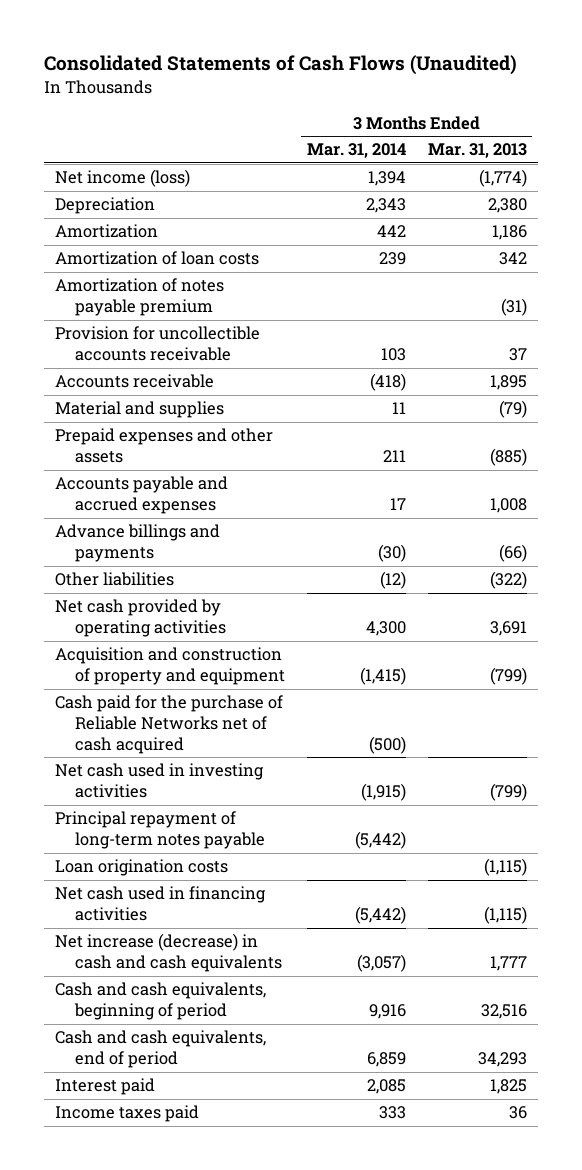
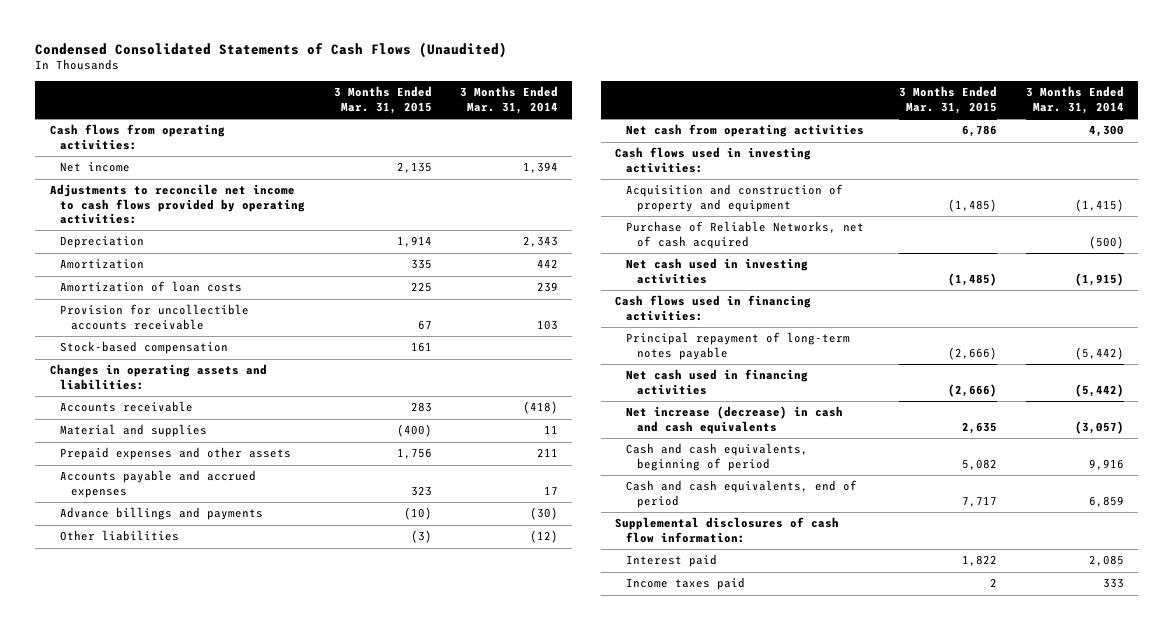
- Consolidated Statements of Cash Flows (Unaudited)
+ Condensed Consolidated Statements of Cash Flows (Unaudited)
- | 3 Months Ended Mar. 31, 2014 | 3 Months Ended Mar. 31, 2013
+ | 3 Months Ended Mar. 31, 2015 | 3 Months Ended Mar. 31, 2014
- Net income (loss) | 1,394 | (1,774)
+ Cash flows from operating activities:
+ Net income | 2,135 | 1,394
+ Adjustments to reconcile net income to cash flows provided by operating activities:
- Amortization of notes payable premium | | (31)
+ Stock-based compensation | 161 |
+ Changes in operating assets and liabilities:
- Net cash provided by operating activities | 4,300 | 3,691
+ Net cash from operating activities | 6,786 | 4,300
+ Cash flows used in investing activities:
- Cash paid for the purchase of Reliable Networks net of cash acquired | (500) |
+ Purchase of Reliable Networks, net of cash acquired | | (500)
+ Cash flows used in financing activities:
- Loan origination costs | | (1,115)
+ Supplemental disclosures of cash flow information:

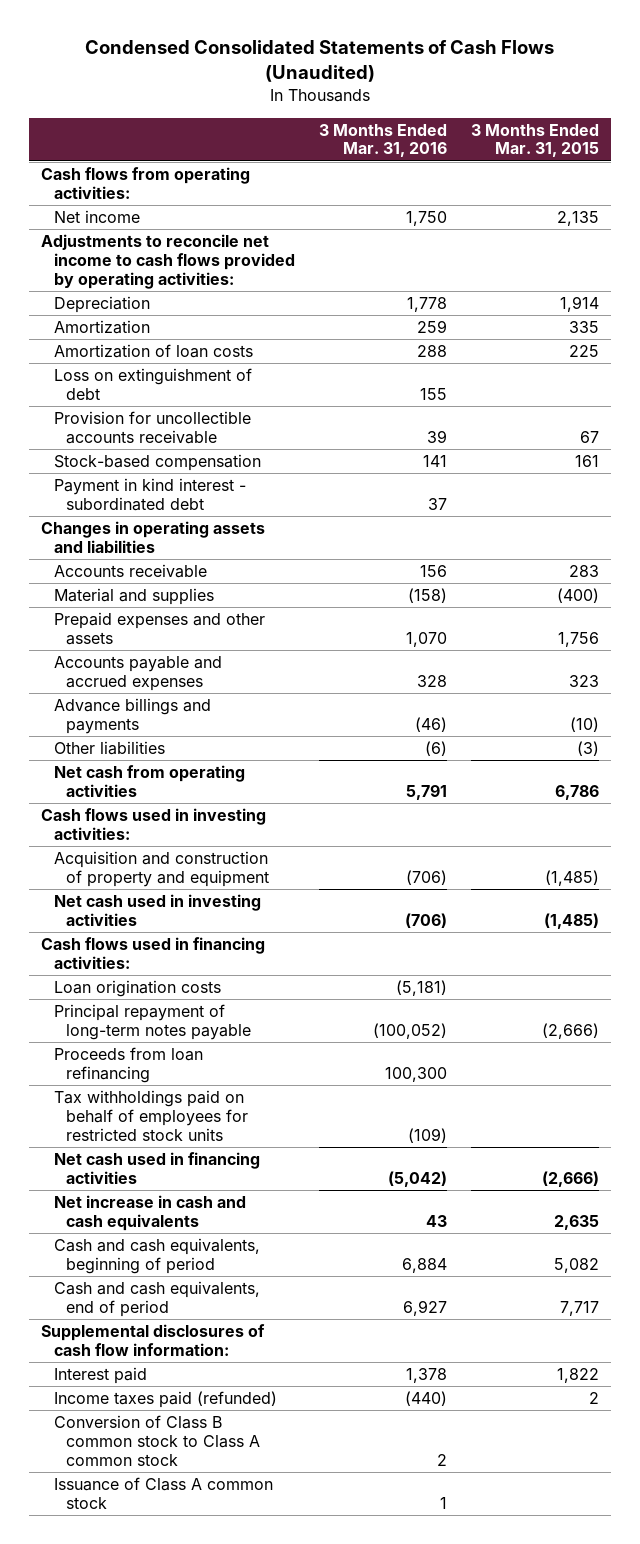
- | 3 Months Ended Mar. 31, 2015 | 3 Months Ended Mar. 31, 2014
+ | 3 Months Ended Mar. 31, 2016 | 3 Months Ended Mar. 31, 2015
+ Loss on extinguishment of debt | 155 |
- Changes in operating assets and liabilities:
+ Payment in kind interest - subordinated debt | 37 |
+ Changes in operating assets and liabilities
- Purchase of Reliable Networks, net of cash acquired | | (500)
+ Loan origination costs | (5,181) |
+ Proceeds from loan refinancing | 100,300 |
+ Tax withholdings paid on behalf of employees for restricted stock units | (109) |
- Net increase (decrease) in cash and cash equivalents | 2,635 | (3,057)
+ Net increase in cash and cash equivalents | 43 | 2,635
- Income taxes paid | 2 | 333
+ Income taxes paid (refunded) | (440) | 2
+ Conversion of Class B common stock to Class A common stock | 2 |
+ Issuance of Class A common stock | 1 |

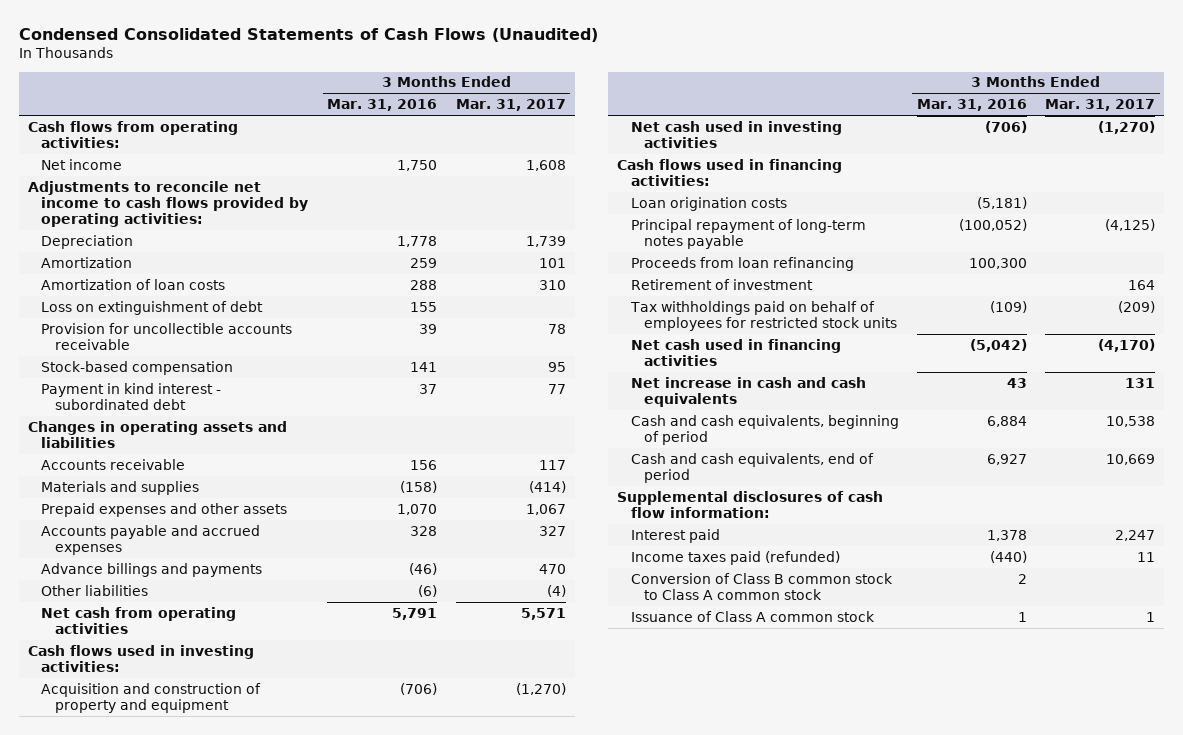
- | 3 Months Ended Mar. 31, 2016 | 3 Months Ended Mar. 31, 2015
+ | 3 Months Ended Mar. 31, 2016 | 3 Months Ended Mar. 31, 2017
- Material and supplies | (158) | (400)
+ Materials and supplies | (158) | (414)
+ Retirement of investment | | 164

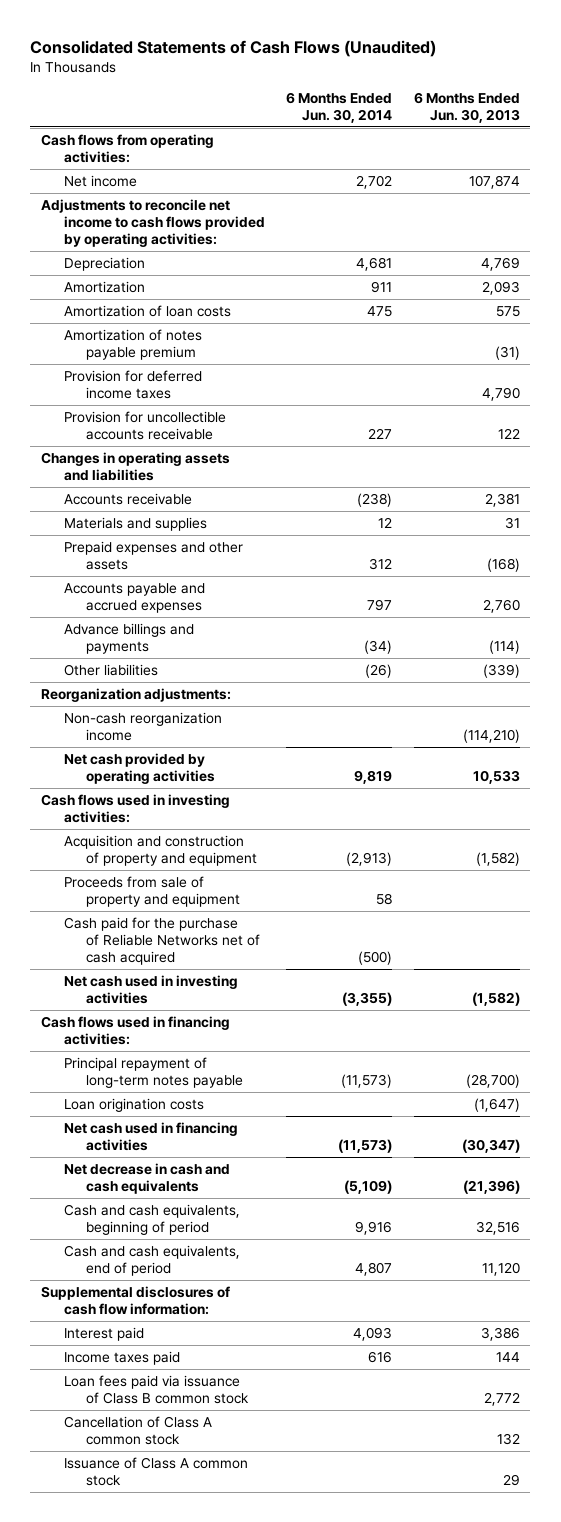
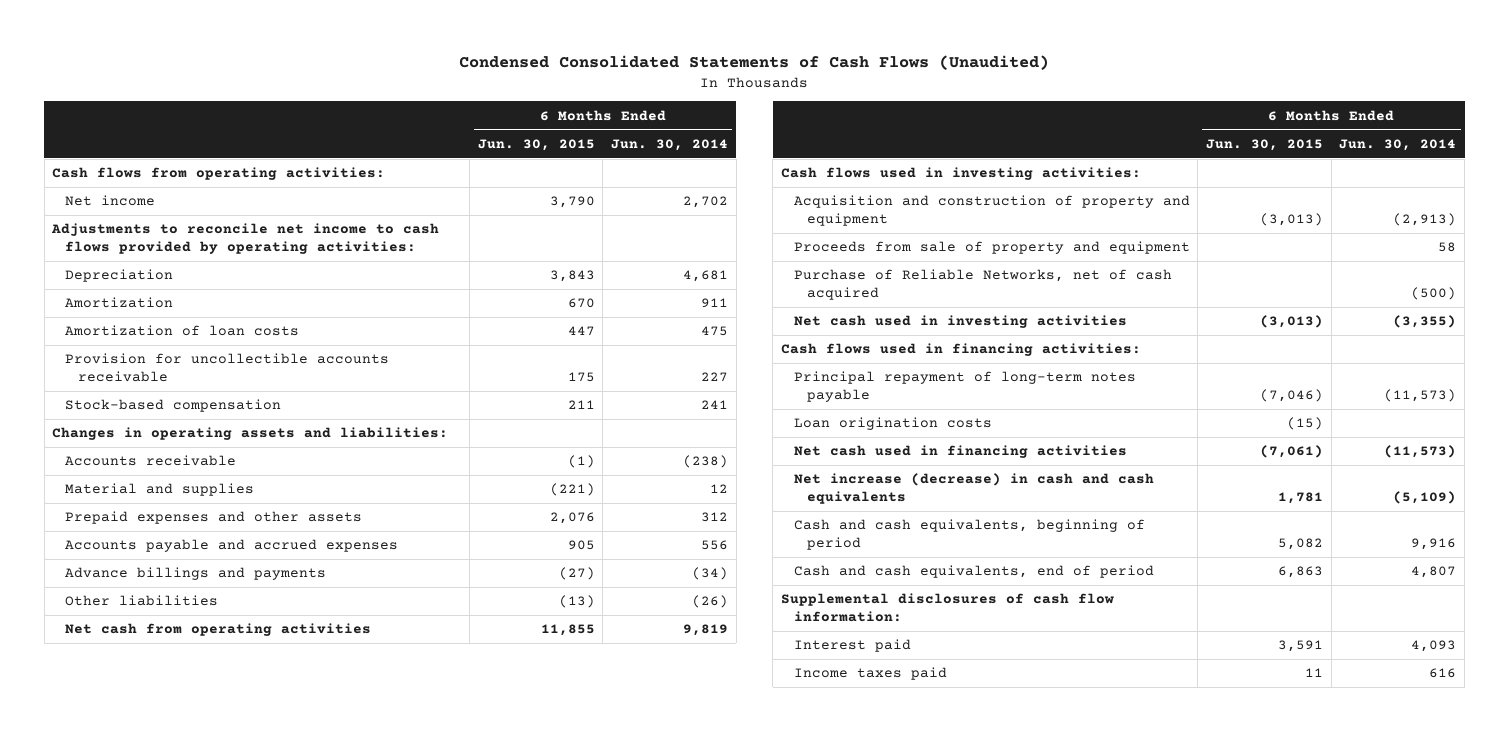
- Consolidated Statements of Cash Flows (Unaudited)
+ Condensed Consolidated Statements of Cash Flows (Unaudited)
- | 6 Months Ended Jun. 30, 2014 | 6 Months Ended Jun. 30, 2013
+ | 6 Months Ended Jun. 30, 2015 | 6 Months Ended Jun. 30, 2014
- Amortization of notes payable premium | | (31)
- Provision for deferred income taxes | | 4,790
- Changes in operating assets and liabilities
+ Stock-based compensation | 211 | 241
+ Changes in operating assets and liabilities:
- Materials and supplies | 12 | 31
+ Material and supplies | (221) | 12
- Accounts payable and accrued expenses | 797 | 2,760
+ Accounts payable and accrued expenses | 905 | 556
- Reorganization adjustments:
- Non-cash reorganization income | | (114,210)
- Net cash provided by operating activities | 9,819 | 10,533
+ Net cash from operating activities | 11,855 | 9,819
- Cash paid for the purchase of Reliable Networks net of cash acquired | (500) |
+ Purchase of Reliable Networks, net of cash acquired | | (500)
- Net decrease in cash and cash equivalents | (5,109) | (21,396)
+ Net increase (decrease) in cash and cash equivalents | 1,781 | (5,109)
- Loan fees paid via issuance of Class B common stock | | 2,772
- Cancellation of Class A common stock | | 132
- Issuance of Class A common stock | | 29

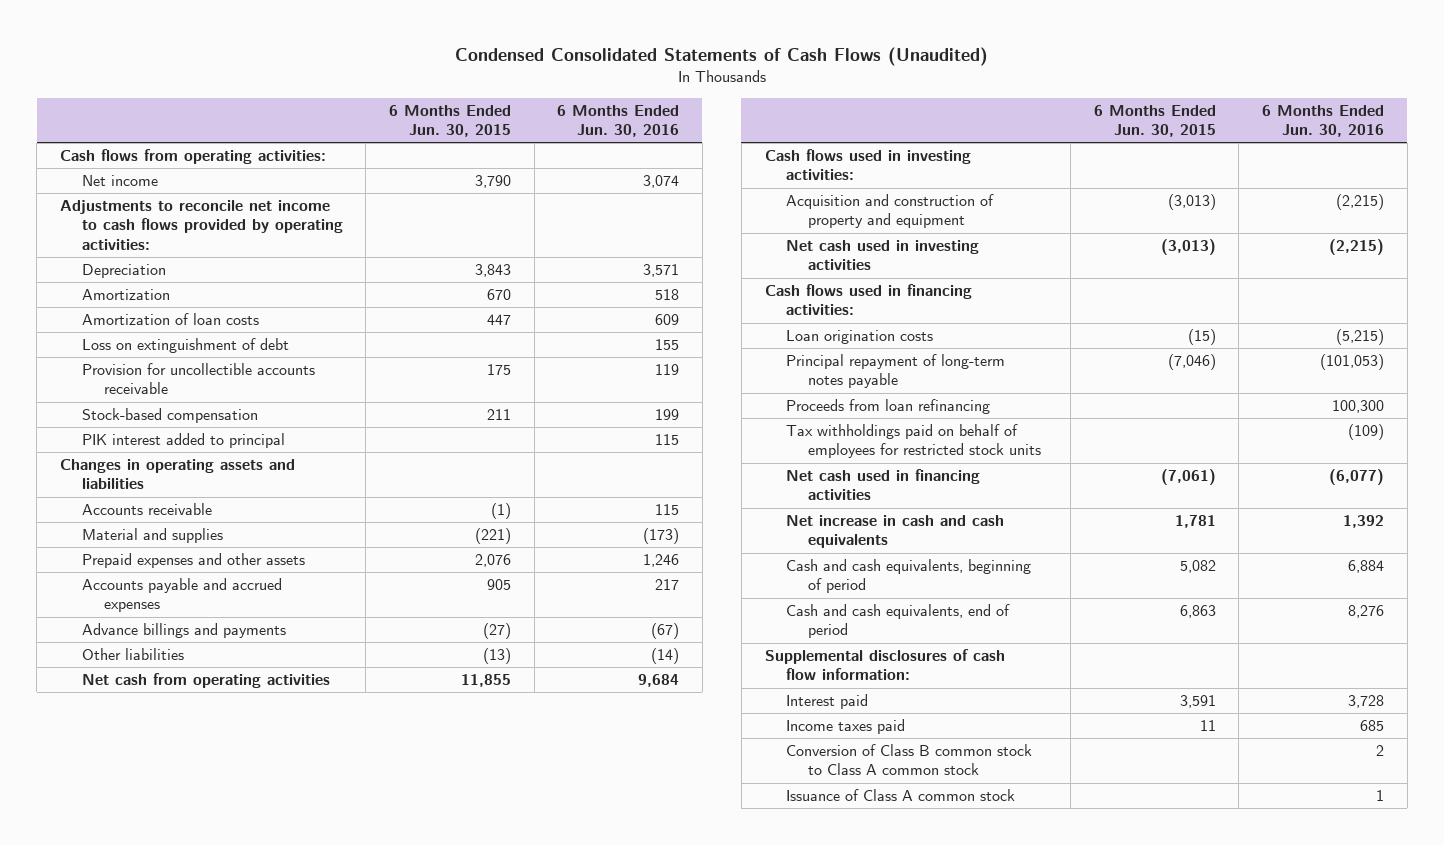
- | 6 Months Ended Jun. 30, 2015 | 6 Months Ended Jun. 30, 2014
+ | 6 Months Ended Jun. 30, 2015 | 6 Months Ended Jun. 30, 2016
+ Loss on extinguishment of debt | | 155
- Changes in operating assets and liabilities:
+ PIK interest added to principal | | 115
+ Changes in operating assets and liabilities
- Proceeds from sale of property and equipment | | 58
- Purchase of Reliable Networks, net of cash acquired | | (500)
moved down: Principal repayment of long-term notes payable | (7,046) | (101,053)
+ Proceeds from loan refinancing | | 100,300
+ Tax withholdings paid on behalf of employees for restricted stock units | | (109)
- Net increase (decrease) in cash and cash equivalents | 1,781 | (5,109)
+ Net increase in cash and cash equivalents | 1,781 | 1,392
+ Conversion of Class B common stock to Class A common stock | | 2
+ Issuance of Class A common stock | | 1

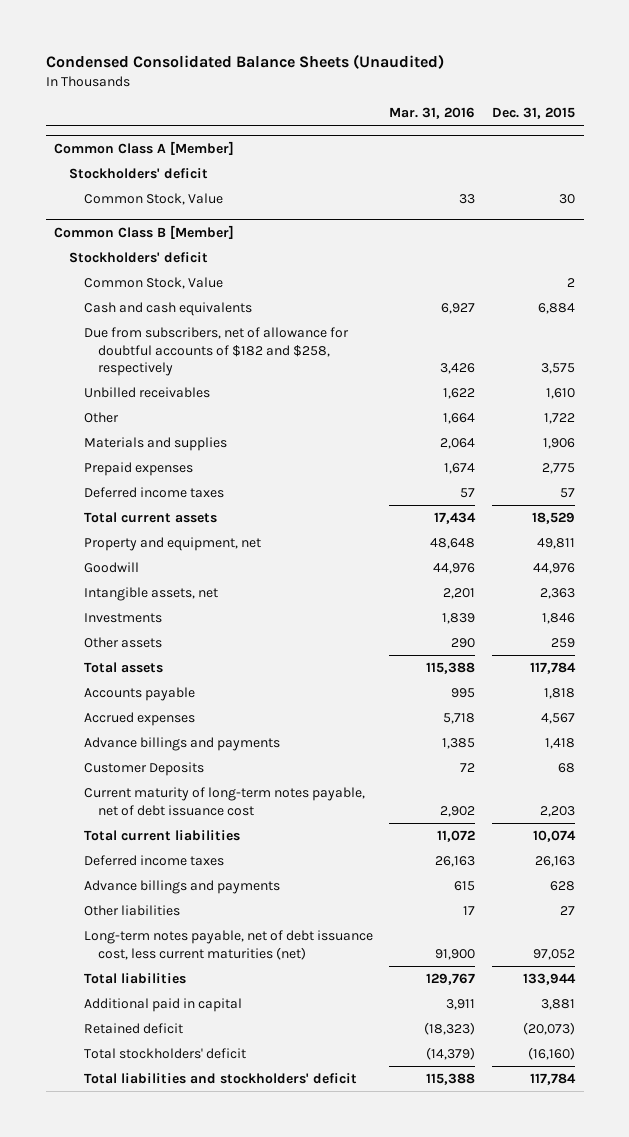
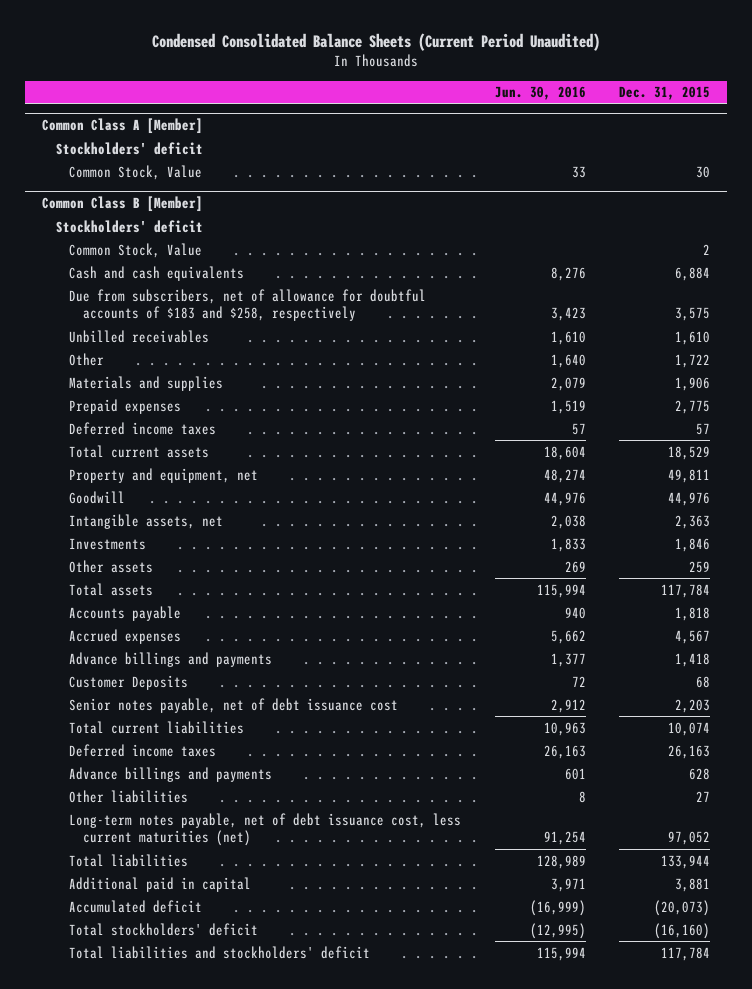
- Condensed Consolidated Balance Sheets (Unaudited)
+ Condensed Consolidated Balance Sheets (Current Period Unaudited)
- | Mar. 31, 2016 | Dec. 31, 2015
+ | Jun. 30, 2016 | Dec. 31, 2015
@ Common Class B [Member]
- Due from subscribers, net of allowance for doubtful accounts of $182 and $258, respectively | 3,426 | 3,575
+ Due from subscribers, net of allowance for doubtful accounts of $183 and $258, respectively | 3,423 | 3,575
- Current maturity of long-term notes payable, net of debt issuance cost | 2,902 | 2,203
+ Senior notes payable, net of debt issuance cost | 2,912 | 2,203
- Retained deficit | (18,323) | (20,073)
+ Accumulated deficit | (16,999) | (20,073)

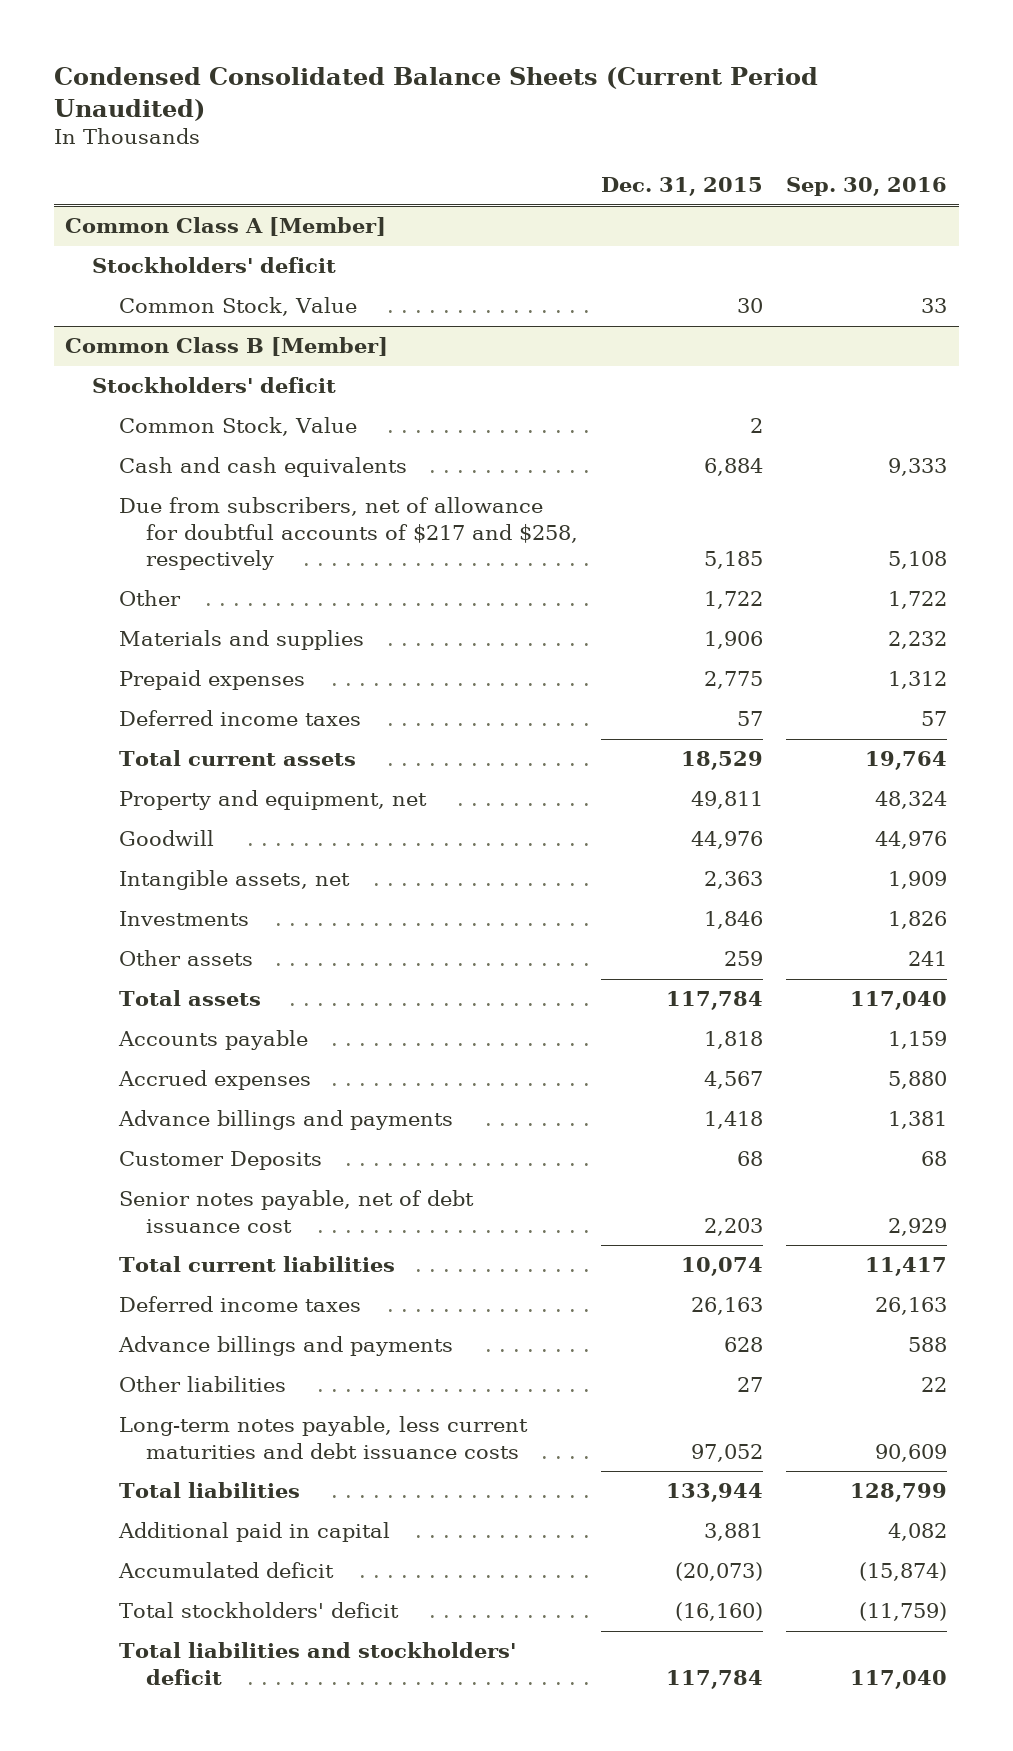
- | Jun. 30, 2016 | Dec. 31, 2015
+ | Dec. 31, 2015 | Sep. 30, 2016
@ Common Class B [Member]
- Due from subscribers, net of allowance for doubtful accounts of $183 and $258, respectively | 3,423 | 3,575
- Unbilled receivables | 1,610 | 1,610
+ Due from subscribers, net of allowance for doubtful accounts of $217 and $258, respectively | 5,185 | 5,108
- Long-term notes payable, net of debt issuance cost, less current maturities (net) | 91,254 | 97,052
+ Long-term notes payable, less current maturities and debt issuance costs | 97,052 | 90,609

